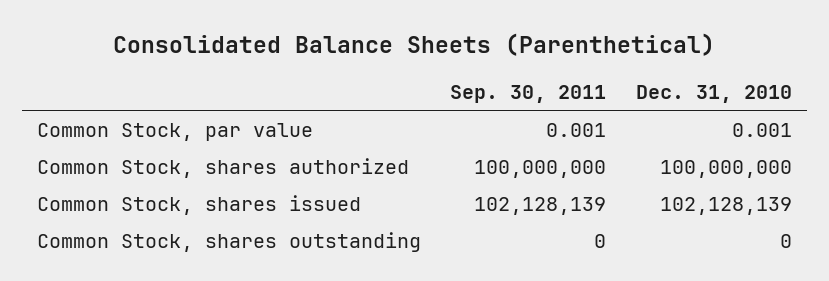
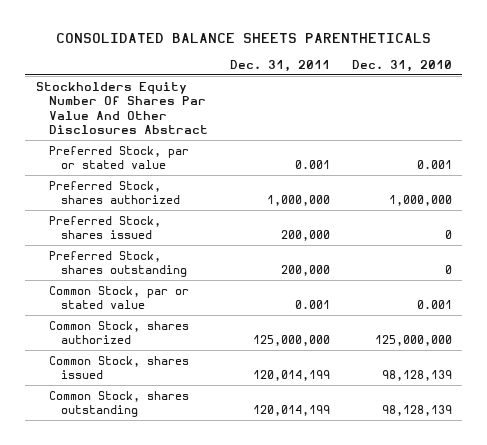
- Consolidated Balance Sheets (Parenthetical)
+ CONSOLIDATED BALANCE SHEETS PARENTHETICALS
- | Sep. 30, 2011 | Dec. 31, 2010
+ | Dec. 31, 2011 | Dec. 31, 2010
- Common Stock, par value | 0.001 | 0.001
- Common Stock, shares authorized | 100,000,000 | 100,000,000
- Common Stock, shares issued | 102,128,139 | 102,128,139
- Common Stock, shares outstanding | 0 | 0
+ Stockholders Equity Number Of Shares Par Value And Other Disclosures Abstract
+ Preferred Stock, par or stated value | 0.001 | 0.001
+ Preferred Stock, shares authorized | 1,000,000 | 1,000,000
+ Preferred Stock, shares issued | 200,000 | 0
+ Preferred Stock, shares outstanding | 200,000 | 0
+ Common Stock, par or stated value | 0.001 | 0.001
+ Common Stock, shares authorized | 125,000,000 | 125,000,000
+ Common Stock, shares issued | 120,014,199 | 98,128,139
+ Common Stock, shares outstanding | 120,014,199 | 98,128,139

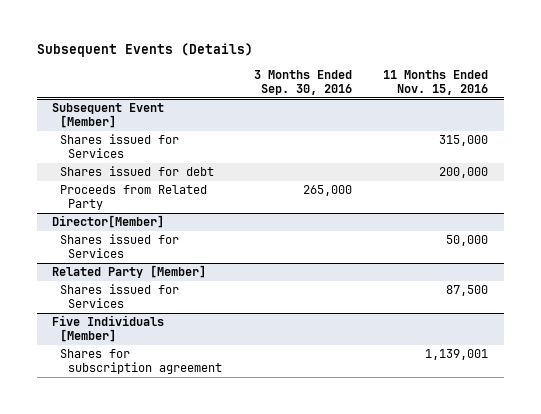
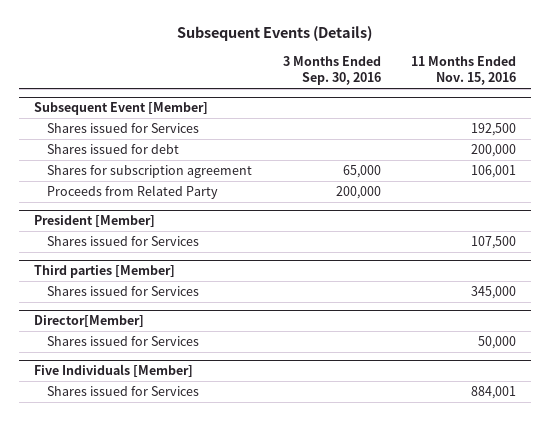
@ Subsequent Event [Member]
- Shares issued for Services | | 315,000
+ Shares issued for Services | | 192,500
- Proceeds from Related Party | 265,000 |
+ Shares for subscription agreement | 65,000 | 106,001
+ Proceeds from Related Party | 200,000 |
+ President [Member]
+ Shares issued for Services | | 107,500
+ Third parties [Member]
+ Shares issued for Services | | 345,000
- Related Party [Member]
- Shares issued for Services | | 87,500
@ Five Individuals [Member]
- Shares for subscription agreement | | 1,139,001
+ Shares issued for Services | | 884,001

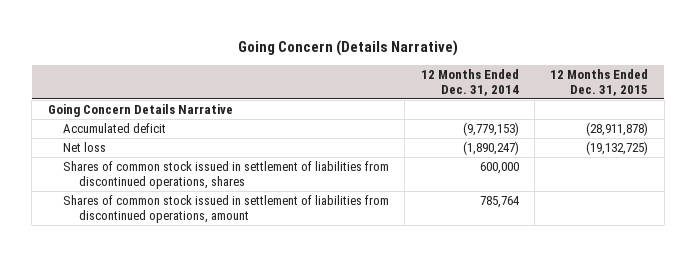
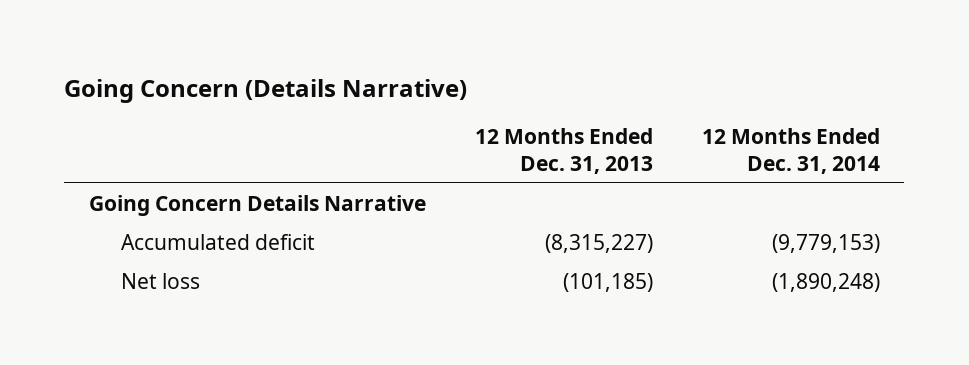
- | 12 Months Ended Dec. 31, 2014 | 12 Months Ended Dec. 31, 2015
+ | 12 Months Ended Dec. 31, 2013 | 12 Months Ended Dec. 31, 2014
- Net loss | (1,890,247) | (19,132,725)
- Shares of common stock issued in settlement of liabilities from discontinued operations, shares | 600,000 |
- Shares of common stock issued in settlement of liabilities from discontinued operations, amount | 785,764 |
+ Net loss | (101,185) | (1,890,248)

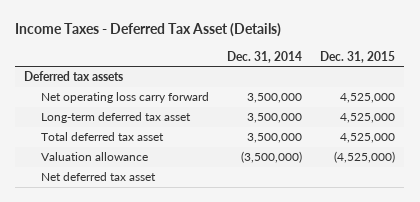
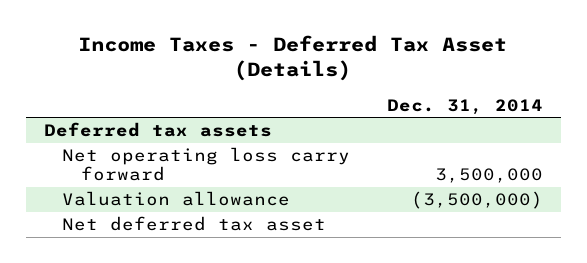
- | Dec. 31, 2014 | Dec. 31, 2015
+ | Dec. 31, 2014
- Long-term deferred tax asset | 3,500,000 | 4,525,000
- Total deferred tax asset | 3,500,000 | 4,525,000

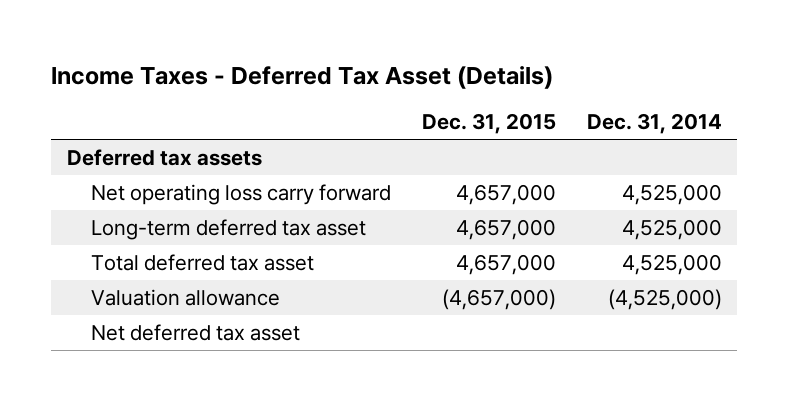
- | Dec. 31, 2014
+ | Dec. 31, 2015 | Dec. 31, 2014
- Net operating loss carry forward | 3,500,000
- Valuation allowance | (3,500,000)
+ Net operating loss carry forward | 4,657,000 | 4,525,000
+ Long-term deferred tax asset | 4,657,000 | 4,525,000
+ Total deferred tax asset | 4,657,000 | 4,525,000
+ Valuation allowance | (4,657,000) | (4,525,000)

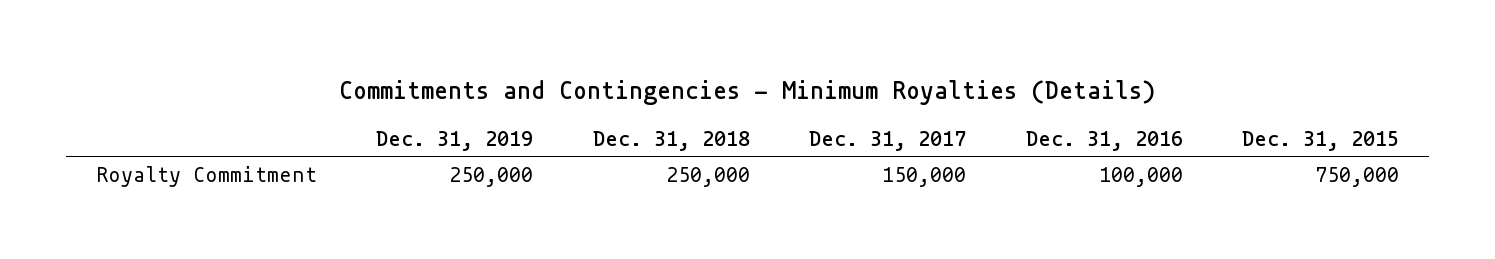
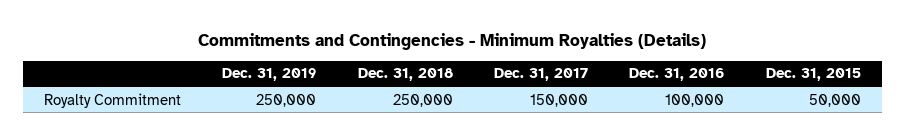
- Royalty Commitment | 250,000 | 250,000 | 150,000 | 100,000 | 750,000
+ Royalty Commitment | 250,000 | 250,000 | 150,000 | 100,000 | 50,000

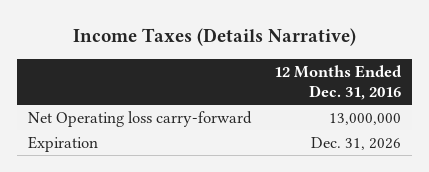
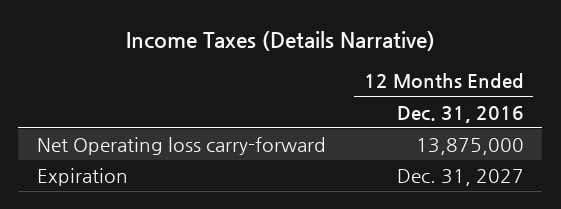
- Net Operating loss carry-forward | 13,000,000
- Expiration | Dec. 31, 2026
+ Net Operating loss carry-forward | 13,875,000
+ Expiration | Dec. 31, 2027

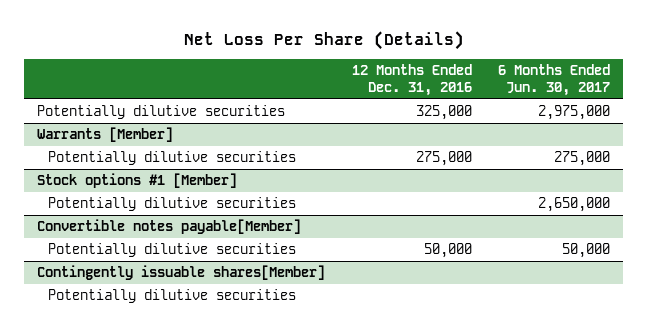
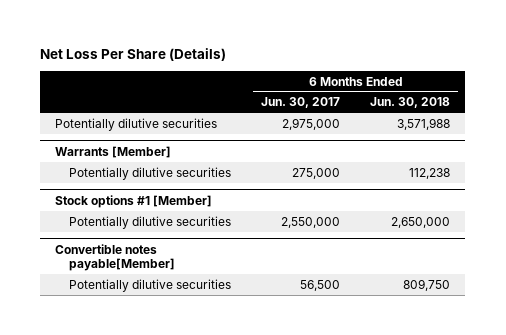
- | 12 Months Ended Dec. 31, 2016 | 6 Months Ended Jun. 30, 2017
+ | 6 Months Ended Jun. 30, 2017 | 6 Months Ended Jun. 30, 2018
@ Stock options #1 [Member]
- Potentially dilutive securities | | 2,650,000
+ Potentially dilutive securities | 2,550,000 | 2,650,000
@ Convertible notes payable[Member]
- Potentially dilutive securities | 50,000 | 50,000
- Contingently issuable shares[Member]
- Potentially dilutive securities
@ Convertible notes payable[Member]
+ Potentially dilutive securities | 56,500 | 809,750

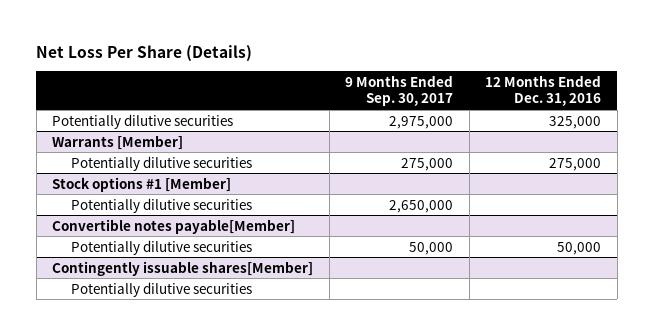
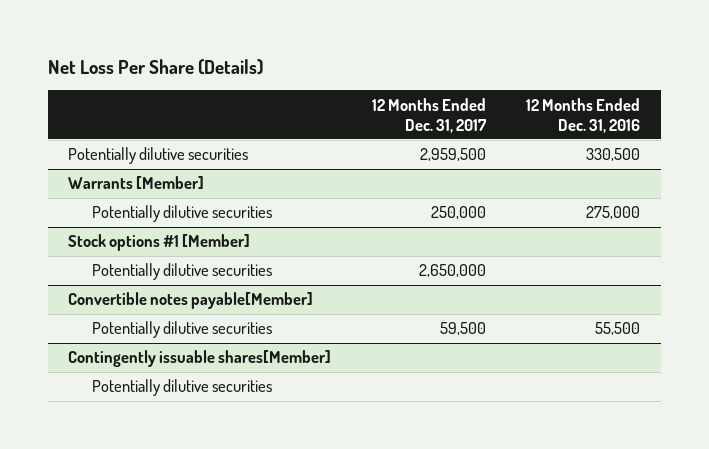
- | 9 Months Ended Sep. 30, 2017 | 12 Months Ended Dec. 31, 2016
+ | 12 Months Ended Dec. 31, 2017 | 12 Months Ended Dec. 31, 2016
- Potentially dilutive securities | 2,975,000 | 325,000
+ Potentially dilutive securities | 2,959,500 | 330,500
@ Convertible notes payable[Member]
- Potentially dilutive securities | 50,000 | 50,000
+ Potentially dilutive securities | 59,500 | 55,500

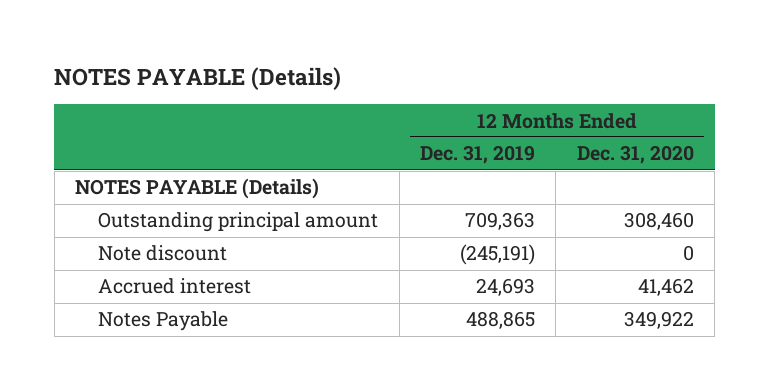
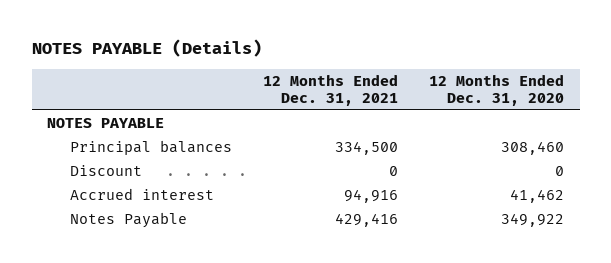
- | 12 Months Ended Dec. 31, 2019 | 12 Months Ended Dec. 31, 2020
+ | 12 Months Ended Dec. 31, 2021 | 12 Months Ended Dec. 31, 2020
- NOTES PAYABLE (Details)
- Outstanding principal amount | 709,363 | 308,460
- Note discount | (245,191) | 0
+ NOTES PAYABLE
+ Principal balances | 334,500 | 308,460
+ Discount | 0 | 0

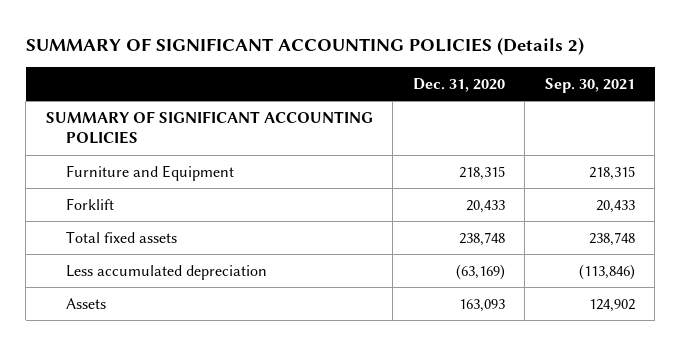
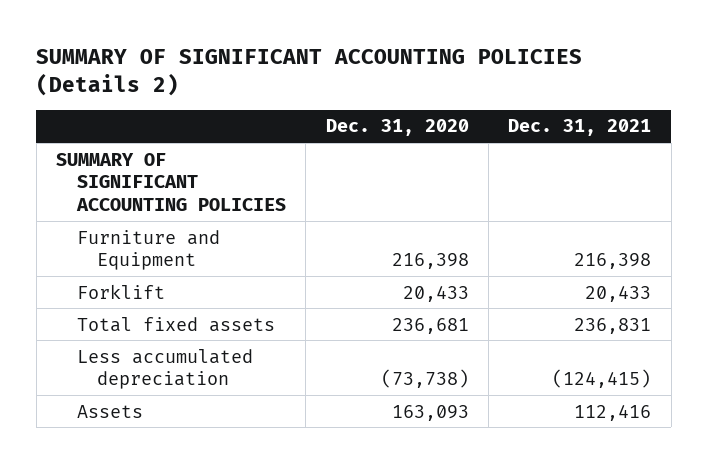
- | Dec. 31, 2020 | Sep. 30, 2021
+ | Dec. 31, 2020 | Dec. 31, 2021
- Furniture and Equipment | 218,315 | 218,315
+ Furniture and Equipment | 216,398 | 216,398
- Total fixed assets | 238,748 | 238,748
- Less accumulated depreciation | (63,169) | (113,846)
+ Total fixed assets | 236,681 | 236,831
+ Less accumulated depreciation | (73,738) | (124,415)

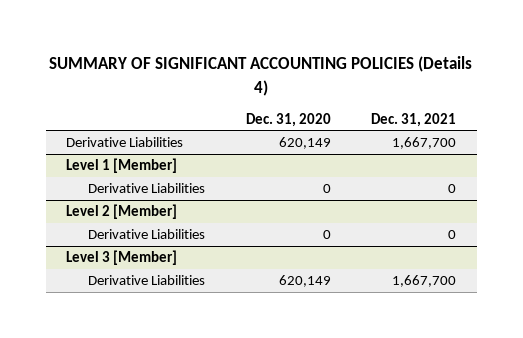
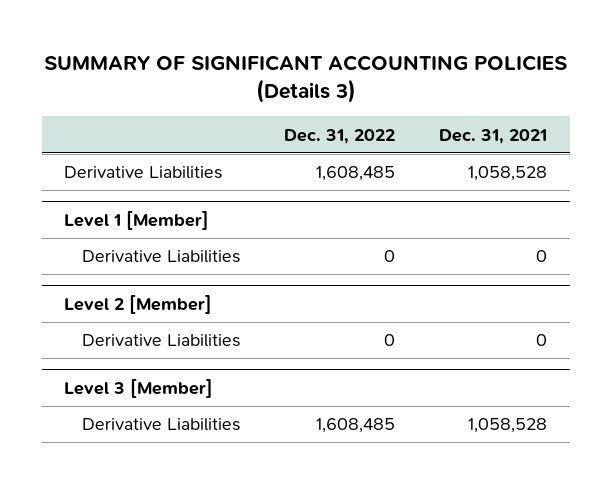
- SUMMARY OF SIGNIFICANT ACCOUNTING POLICIES (Details 4)
+ SUMMARY OF SIGNIFICANT ACCOUNTING POLICIES (Details 3)
- | Dec. 31, 2020 | Dec. 31, 2021
+ | Dec. 31, 2022 | Dec. 31, 2021
- Derivative Liabilities | 620,149 | 1,667,700
+ Derivative Liabilities | 1,608,485 | 1,058,528
@ Level 3 [Member]
- Derivative Liabilities | 620,149 | 1,667,700
+ Derivative Liabilities | 1,608,485 | 1,058,528

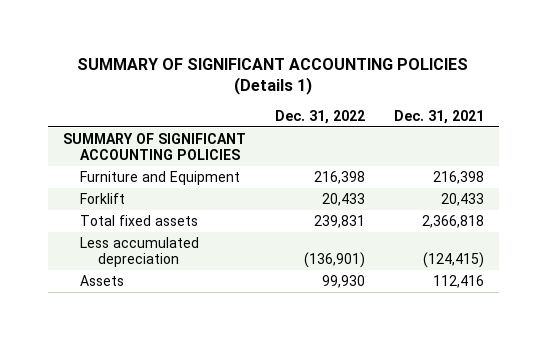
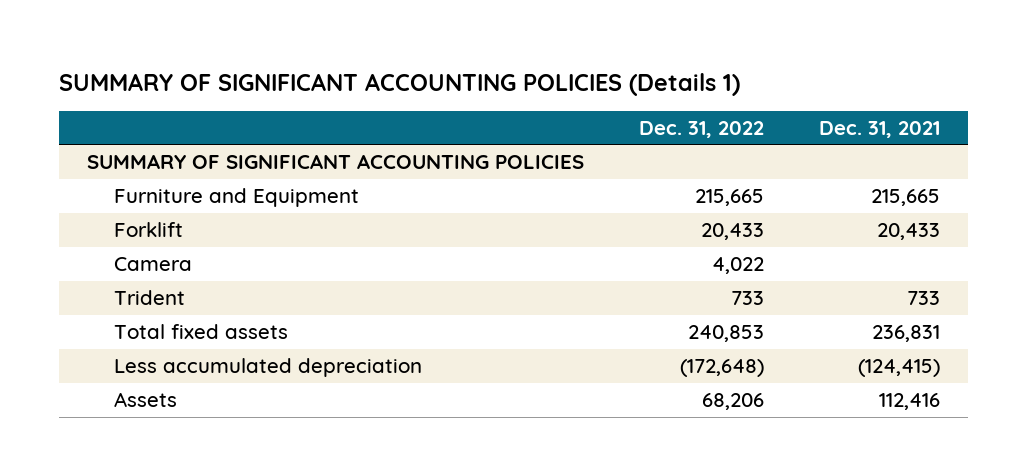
- Furniture and Equipment | 216,398 | 216,398
+ Furniture and Equipment | 215,665 | 215,665
- Total fixed assets | 239,831 | 2,366,818
- Less accumulated depreciation | (136,901) | (124,415)
- Assets | 99,930 | 112,416
+ Camera | 4,022 |
+ Trident | 733 | 733
+ Total fixed assets | 240,853 | 236,831
+ Less accumulated depreciation | (172,648) | (124,415)
+ Assets | 68,206 | 112,416

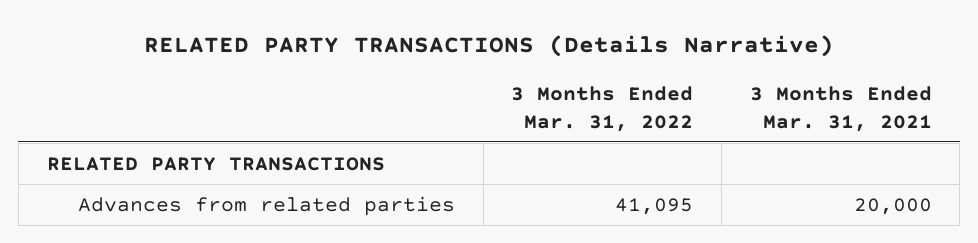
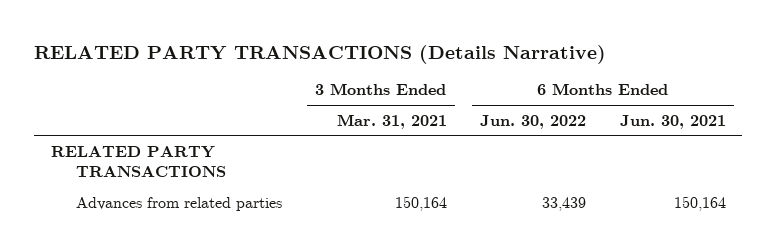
- | 3 Months Ended Mar. 31, 2022 | 3 Months Ended Mar. 31, 2021
+ | 3 Months Ended Mar. 31, 2021 | 6 Months Ended Jun. 30, 2022 | 6 Months Ended Jun. 30, 2021
- Advances from related parties | 41,095 | 20,000
+ Advances from related parties | 150,164 | 33,439 | 150,164

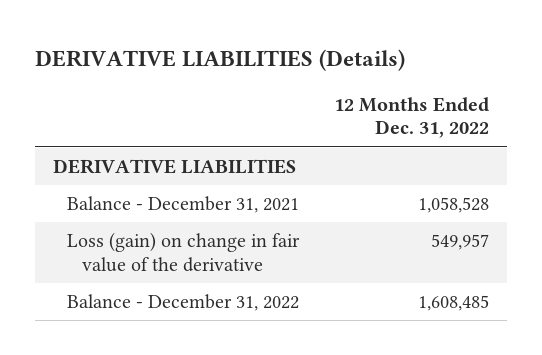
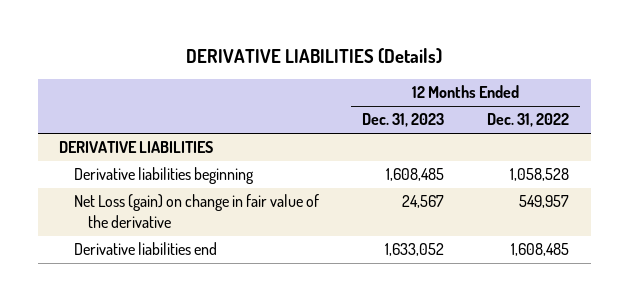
- | 12 Months Ended Dec. 31, 2022
+ | 12 Months Ended Dec. 31, 2023 | 12 Months Ended Dec. 31, 2022
- Balance - December 31, 2021 | 1,058,528
- Loss (gain) on change in fair value of the derivative | 549,957
- Balance - December 31, 2022 | 1,608,485
+ Derivative liabilities beginning | 1,608,485 | 1,058,528
+ Net Loss (gain) on change in fair value of the derivative | 24,567 | 549,957
+ Derivative liabilities end | 1,633,052 | 1,608,485

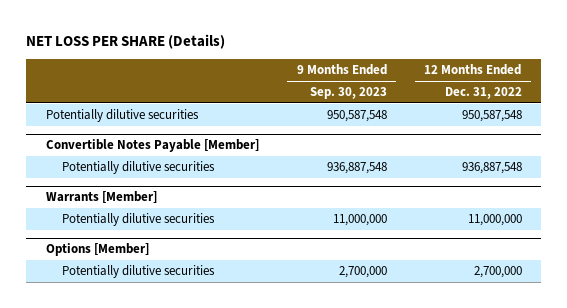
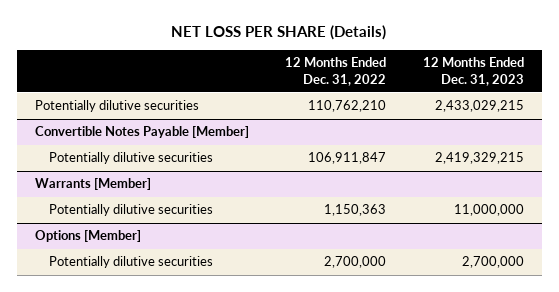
- | 9 Months Ended Sep. 30, 2023 | 12 Months Ended Dec. 31, 2022
+ | 12 Months Ended Dec. 31, 2022 | 12 Months Ended Dec. 31, 2023
- Potentially dilutive securities | 950,587,548 | 950,587,548
+ Potentially dilutive securities | 110,762,210 | 2,433,029,215
@ Convertible Notes Payable [Member]
- Potentially dilutive securities | 936,887,548 | 936,887,548
+ Potentially dilutive securities | 106,911,847 | 2,419,329,215
@ Warrants [Member]
- Potentially dilutive securities | 11,000,000 | 11,000,000
+ Potentially dilutive securities | 1,150,363 | 11,000,000

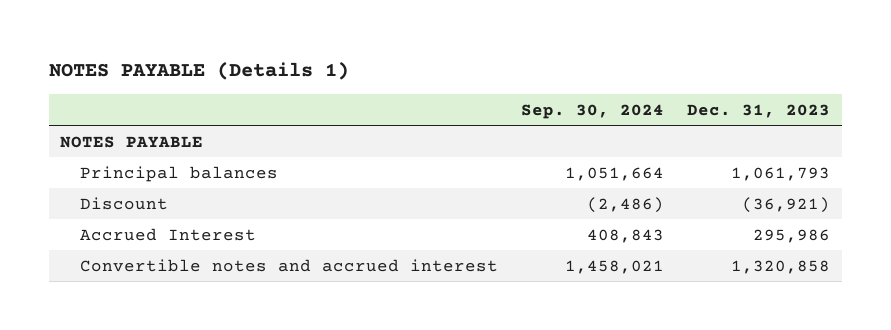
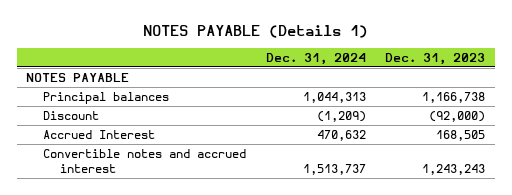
- | Sep. 30, 2024 | Dec. 31, 2023
+ | Dec. 31, 2024 | Dec. 31, 2023
- Principal balances | 1,051,664 | 1,061,793
- Discount | (2,486) | (36,921)
- Accrued Interest | 408,843 | 295,986
- Convertible notes and accrued interest | 1,458,021 | 1,320,858
+ Principal balances | 1,044,313 | 1,166,738
+ Discount | (1,209) | (92,000)
+ Accrued Interest | 470,632 | 168,505
+ Convertible notes and accrued interest | 1,513,737 | 1,243,243

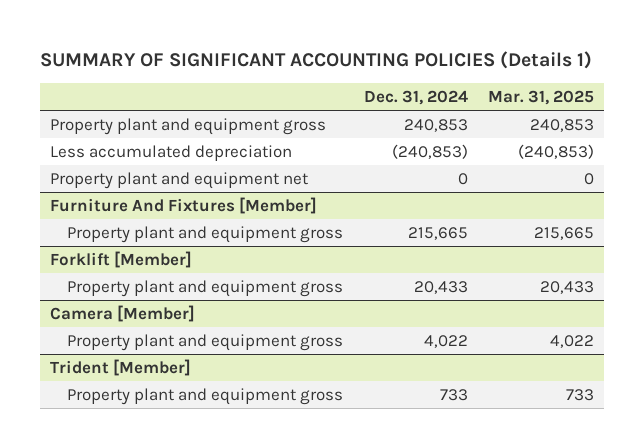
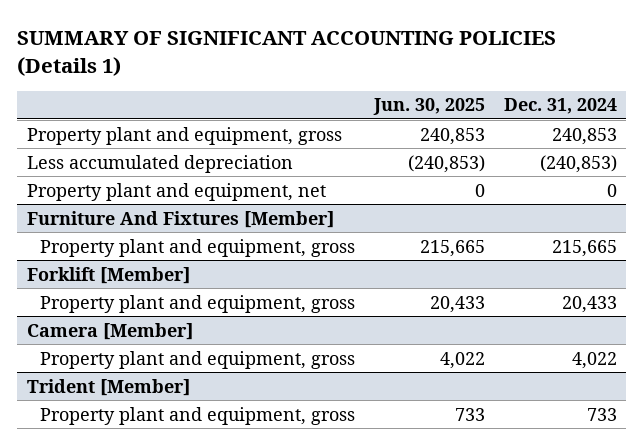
- | Dec. 31, 2024 | Mar. 31, 2025
+ | Jun. 30, 2025 | Dec. 31, 2024
- Property plant and equipment gross | 240,853 | 240,853
+ Property plant and equipment, gross | 240,853 | 240,853
- Property plant and equipment net | 0 | 0
+ Property plant and equipment, net | 0 | 0
@ Furniture And Fixtures [Member]
- Property plant and equipment gross | 215,665 | 215,665
+ Property plant and equipment, gross | 215,665 | 215,665
@ Forklift [Member]
- Property plant and equipment gross | 20,433 | 20,433
+ Property plant and equipment, gross | 20,433 | 20,433
@ Camera [Member]
- Property plant and equipment gross | 4,022 | 4,022
+ Property plant and equipment, gross | 4,022 | 4,022
@ Trident [Member]
- Property plant and equipment gross | 733 | 733
+ Property plant and equipment, gross | 733 | 733

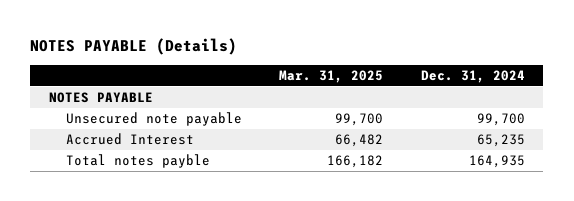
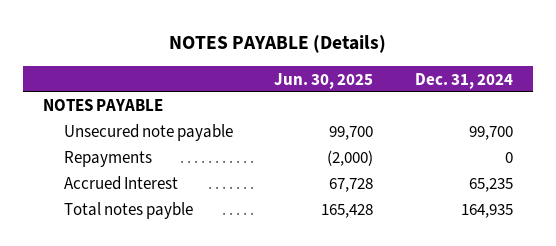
- | Mar. 31, 2025 | Dec. 31, 2024
+ | Jun. 30, 2025 | Dec. 31, 2024
+ Repayments | (2,000) | 0

